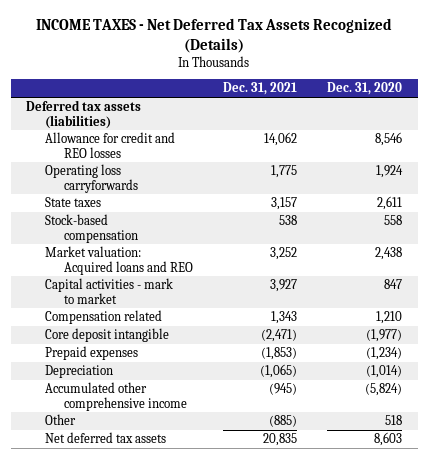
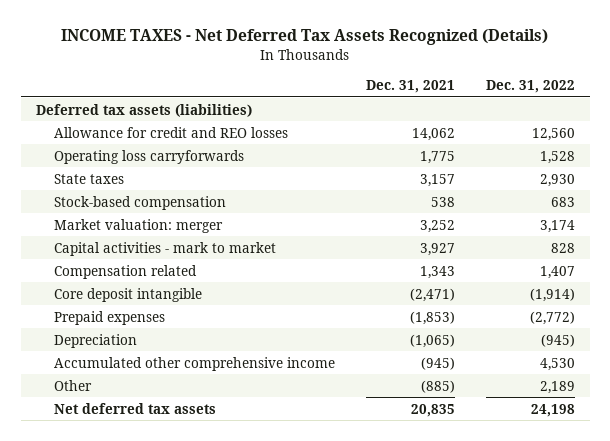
- | Dec. 31, 2021 | Dec. 31, 2020
+ | Dec. 31, 2021 | Dec. 31, 2022
- Market valuation: Acquired loans and REO | 3,252 | 2,438
+ Market valuation: merger | 3,252 | 3,174

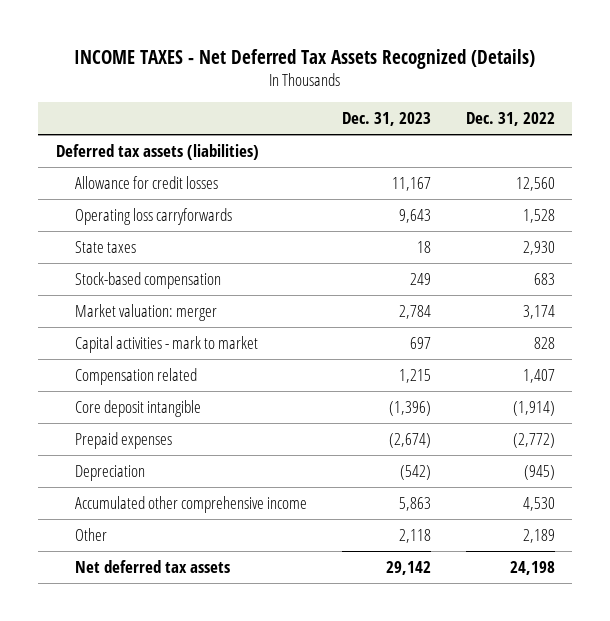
- | Dec. 31, 2021 | Dec. 31, 2022
+ | Dec. 31, 2023 | Dec. 31, 2022
- Allowance for credit and REO losses | 14,062 | 12,560
+ Allowance for credit losses | 11,167 | 12,560

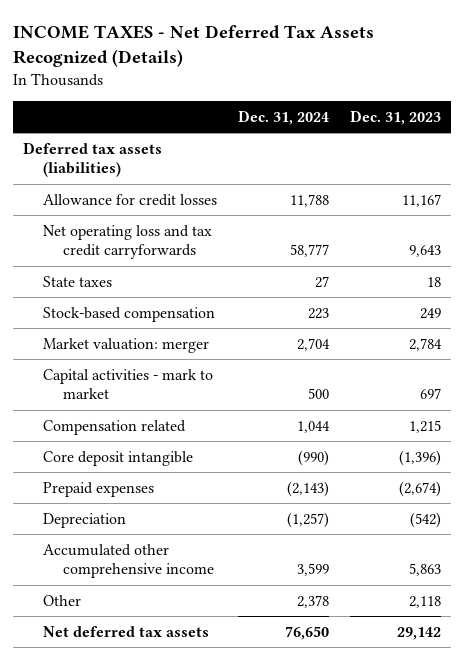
- | Dec. 31, 2023 | Dec. 31, 2022
+ | Dec. 31, 2024 | Dec. 31, 2023
- Operating loss carryforwards | 9,643 | 1,528
+ Net operating loss and tax credit carryforwards | 58,777 | 9,643

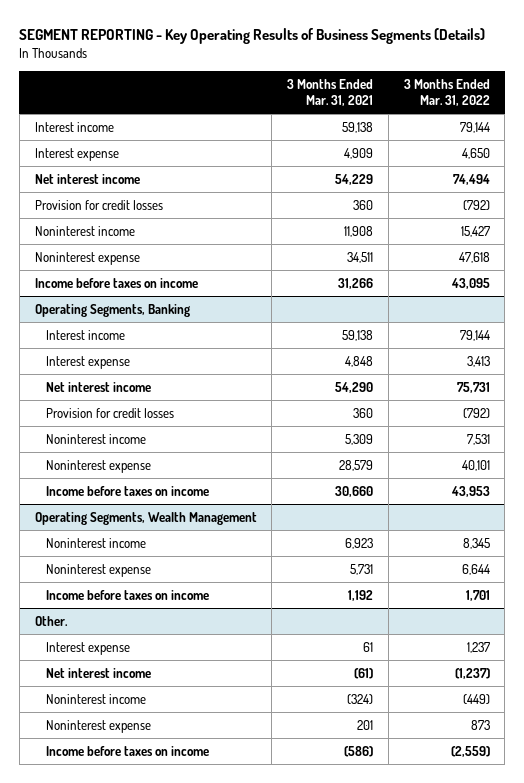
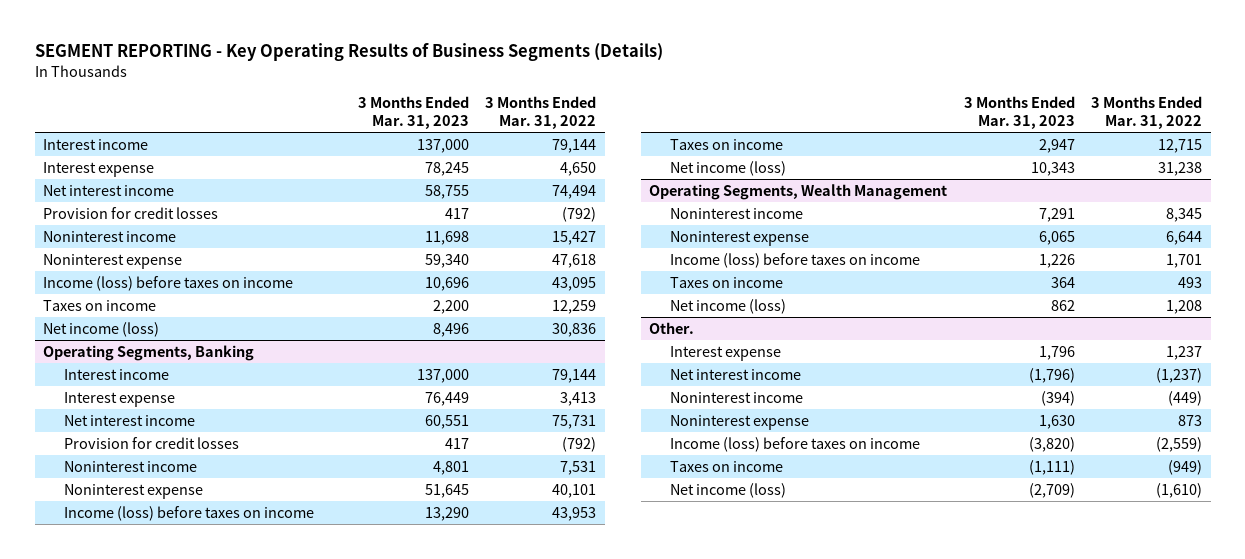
- | 3 Months Ended Mar. 31, 2021 | 3 Months Ended Mar. 31, 2022
+ | 3 Months Ended Mar. 31, 2023 | 3 Months Ended Mar. 31, 2022
- Income before taxes on income | 31,266 | 43,095
+ Income (loss) before taxes on income | 10,696 | 43,095
+ Taxes on income | 2,200 | 12,259
+ Net income (loss) | 8,496 | 30,836
@ Operating Segments, Banking
- Income before taxes on income | 30,660 | 43,953
+ Income (loss) before taxes on income | 13,290 | 43,953
+ Taxes on income | 2,947 | 12,715
+ Net income (loss) | 10,343 | 31,238
@ Operating Segments, Wealth Management
- Income before taxes on income | 1,192 | 1,701
+ Income (loss) before taxes on income | 1,226 | 1,701
+ Taxes on income | 364 | 493
+ Net income (loss) | 862 | 1,208
@ Other.
- Income before taxes on income | (586) | (2,559)
+ Income (loss) before taxes on income | (3,820) | (2,559)
+ Taxes on income | (1,111) | (949)
+ Net income (loss) | (2,709) | (1,610)

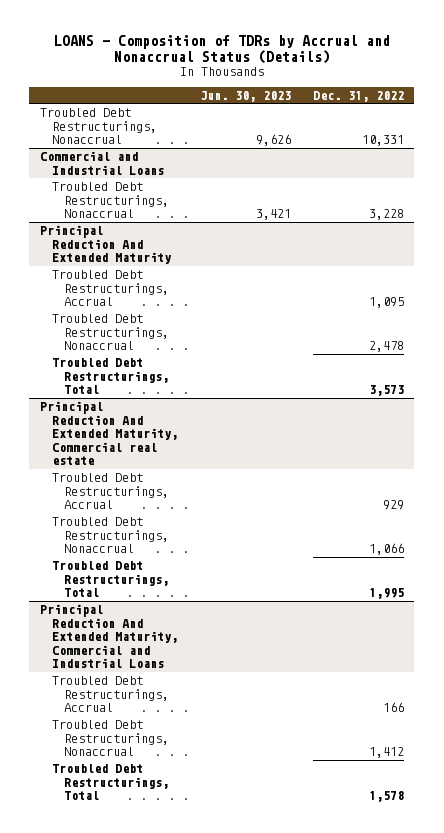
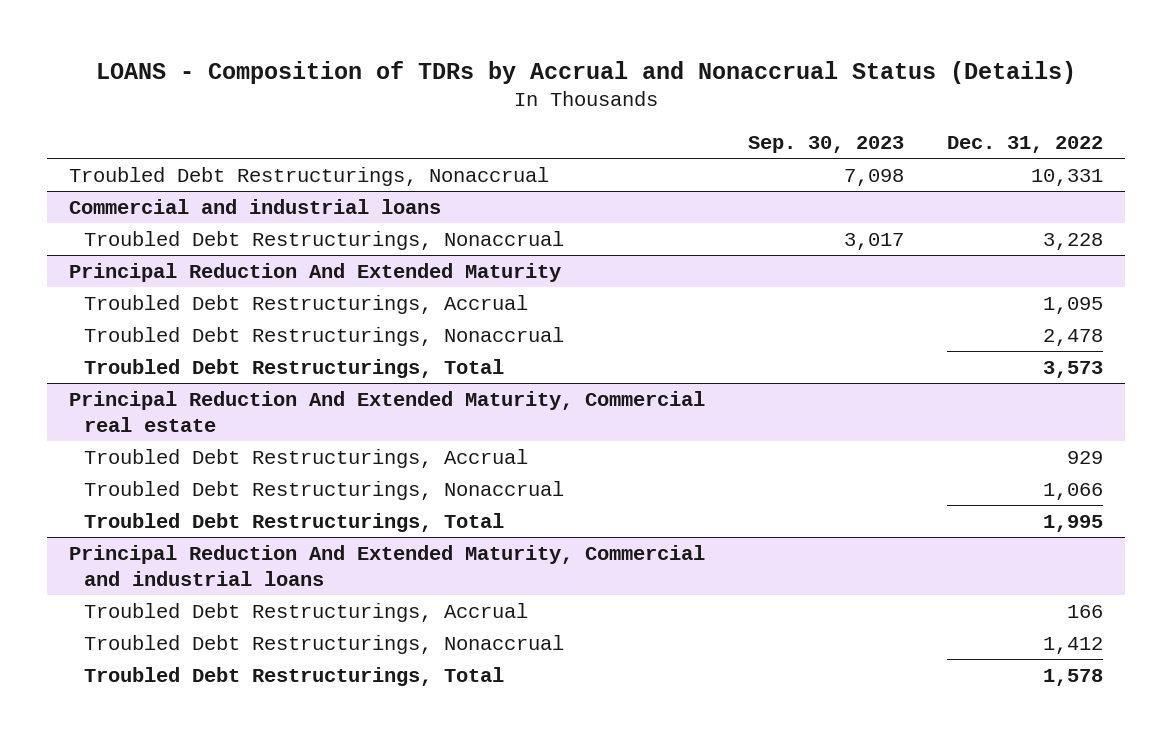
- | Jun. 30, 2023 | Dec. 31, 2022
+ | Sep. 30, 2023 | Dec. 31, 2022
- Commercial and Industrial Loans
+ Commercial and industrial loans
- Principal Reduction And Extended Maturity, Commercial and Industrial Loans
+ Principal Reduction And Extended Maturity, Commercial and industrial loans

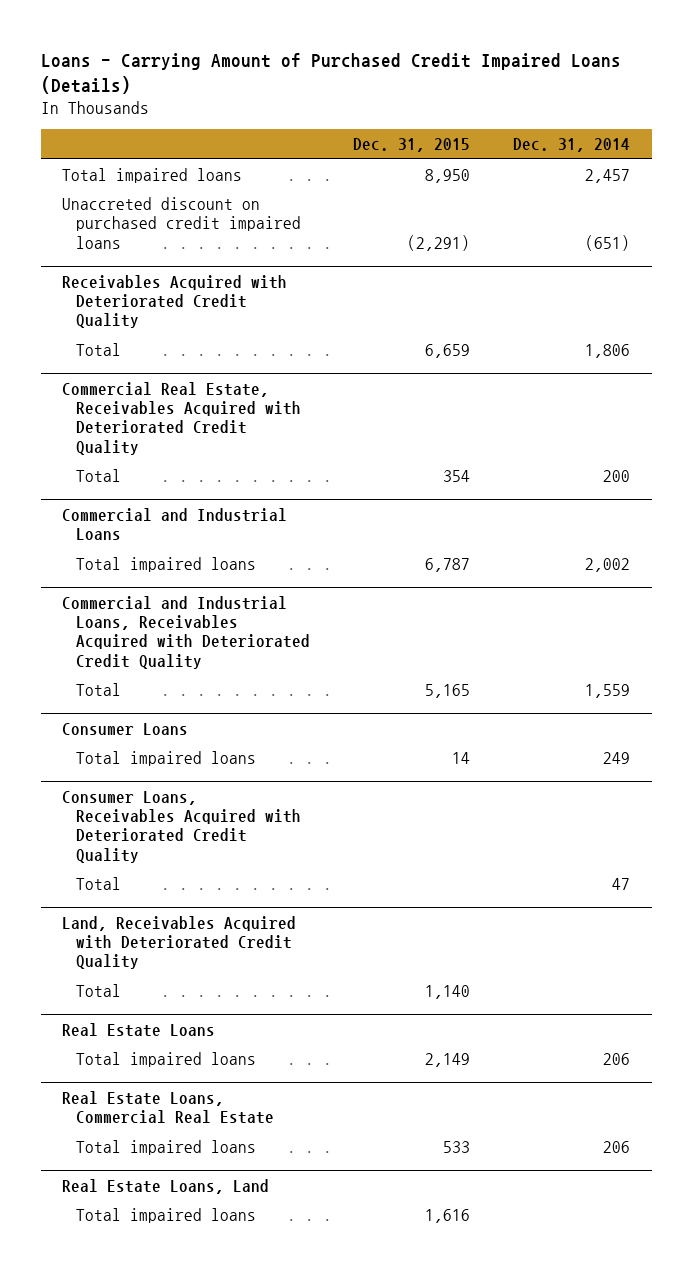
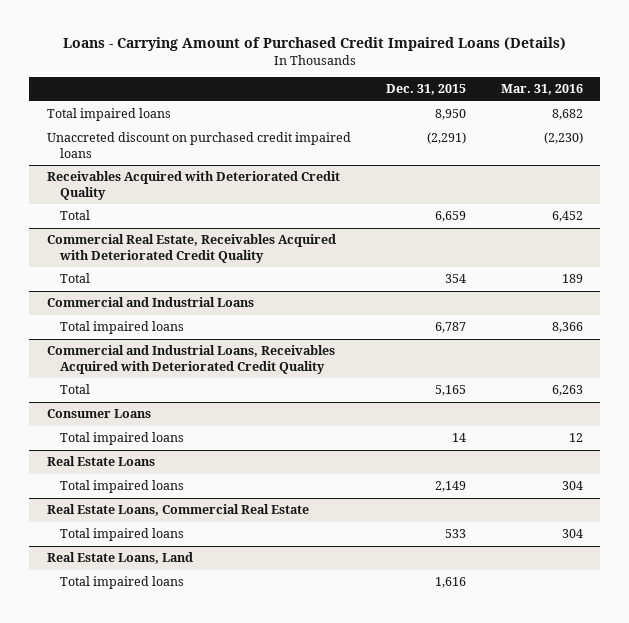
- | Dec. 31, 2015 | Dec. 31, 2014
+ | Dec. 31, 2015 | Mar. 31, 2016
- Consumer Loans, Receivables Acquired with Deteriorated Credit Quality
- Total | | 47
- Land, Receivables Acquired with Deteriorated Credit Quality
- Total | 1,140 |

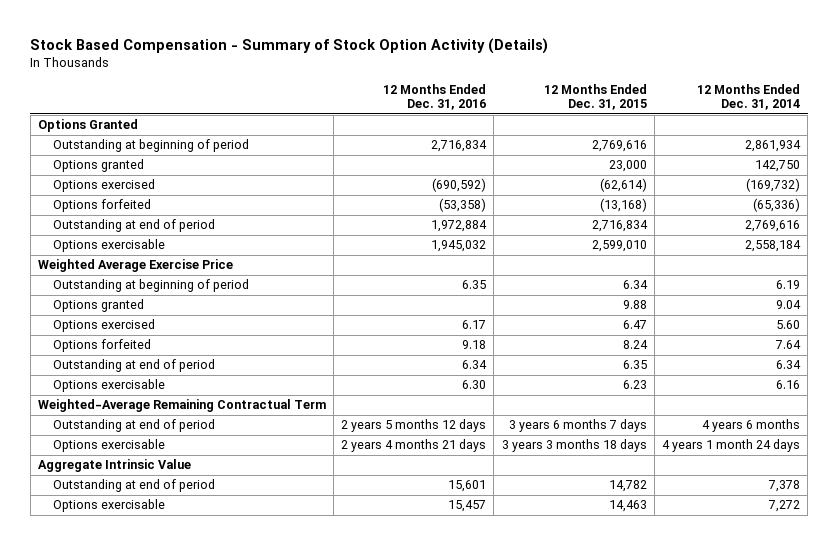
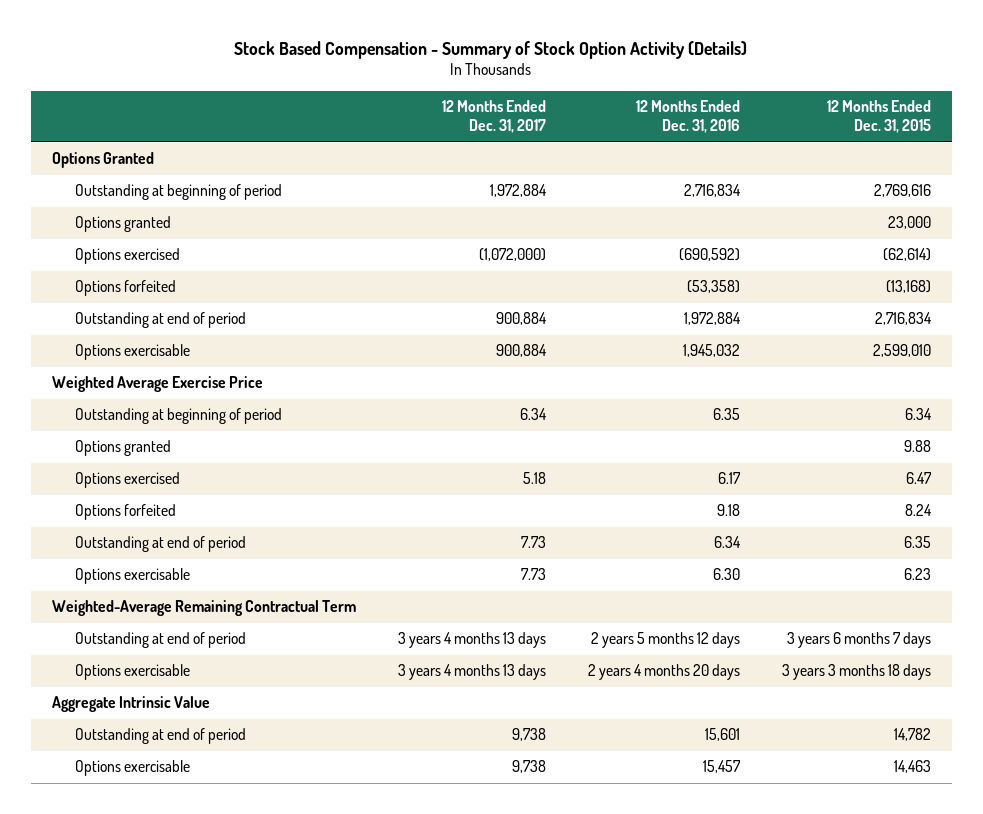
- | 12 Months Ended Dec. 31, 2016 | 12 Months Ended Dec. 31, 2015 | 12 Months Ended Dec. 31, 2014
+ | 12 Months Ended Dec. 31, 2017 | 12 Months Ended Dec. 31, 2016 | 12 Months Ended Dec. 31, 2015
- Options exercisable | 2 years 4 months 21 days | 3 years 3 months 18 days | 4 years 1 month 24 days
+ Options exercisable | 3 years 4 months 13 days | 2 years 4 months 20 days | 3 years 3 months 18 days

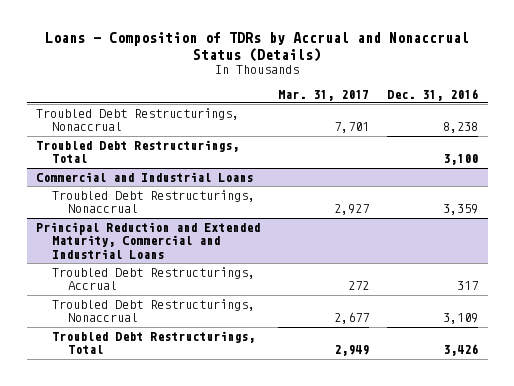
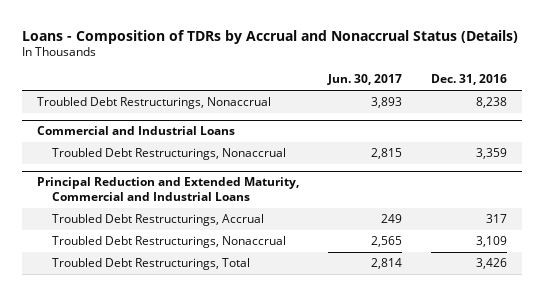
- | Mar. 31, 2017 | Dec. 31, 2016
+ | Jun. 30, 2017 | Dec. 31, 2016
- Troubled Debt Restructurings, Total | | 3,100

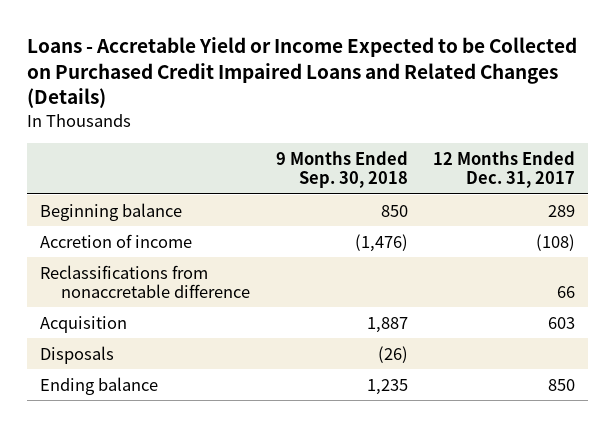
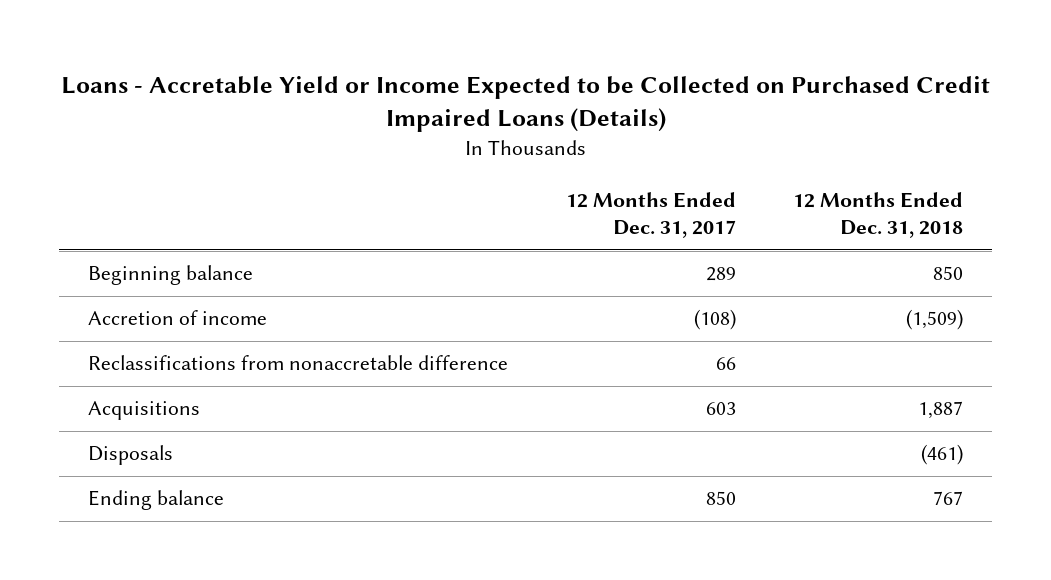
- Loans - Accretable Yield or Income Expected to be Collected on Purchased Credit Impaired Loans and Related Changes (Details)
+ Loans - Accretable Yield or Income Expected to be Collected on Purchased Credit Impaired Loans (Details)
- | 9 Months Ended Sep. 30, 2018 | 12 Months Ended Dec. 31, 2017
+ | 12 Months Ended Dec. 31, 2017 | 12 Months Ended Dec. 31, 2018
- Acquisition | 1,887 | 603
+ Acquisitions | 603 | 1,887

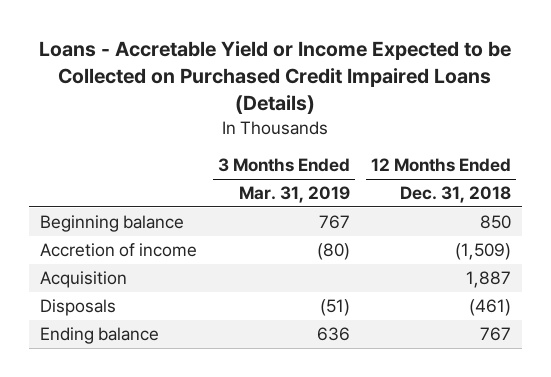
- | 12 Months Ended Dec. 31, 2017 | 12 Months Ended Dec. 31, 2018
+ | 3 Months Ended Mar. 31, 2019 | 12 Months Ended Dec. 31, 2018
- Reclassifications from nonaccretable difference | 66 |
- Acquisitions | 603 | 1,887
+ Acquisition | | 1,887

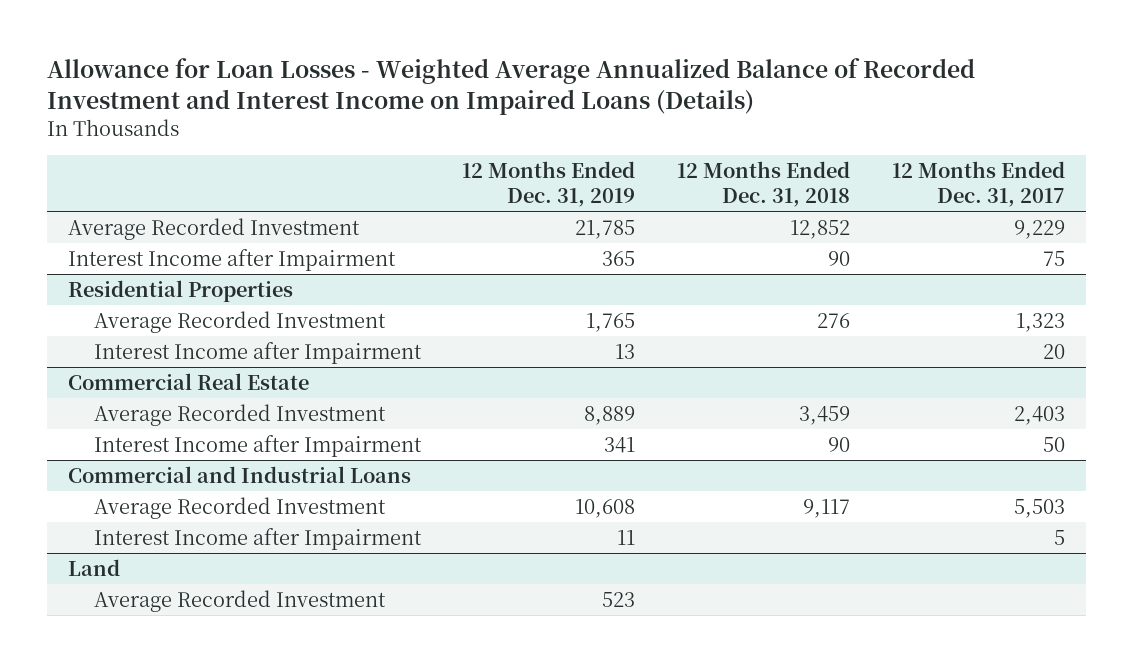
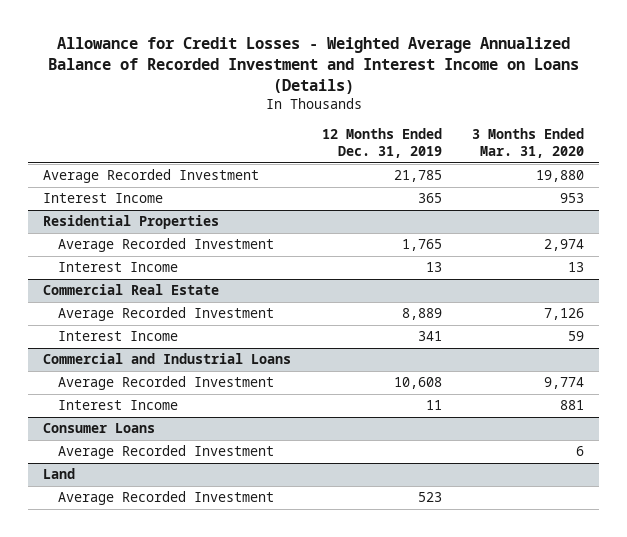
- Allowance for Loan Losses - Weighted Average Annualized Balance of Recorded Investment and Interest Income on Impaired Loans (Details)
+ Allowance for Credit Losses - Weighted Average Annualized Balance of Recorded Investment and Interest Income on Loans (Details)
- | 12 Months Ended Dec. 31, 2019 | 12 Months Ended Dec. 31, 2018 | 12 Months Ended Dec. 31, 2017
+ | 12 Months Ended Dec. 31, 2019 | 3 Months Ended Mar. 31, 2020
- Interest Income after Impairment | 365 | 90 | 75
+ Interest Income | 365 | 953
@ Residential Properties
- Interest Income after Impairment | 13 | | 20
+ Interest Income | 13 | 13
@ Commercial Real Estate
- Interest Income after Impairment | 341 | 90 | 50
+ Interest Income | 341 | 59
@ Commercial and Industrial Loans
- Interest Income after Impairment | 11 | | 5
+ Interest Income | 11 | 881
+ Consumer Loans
+ Average Recorded Investment | | 6

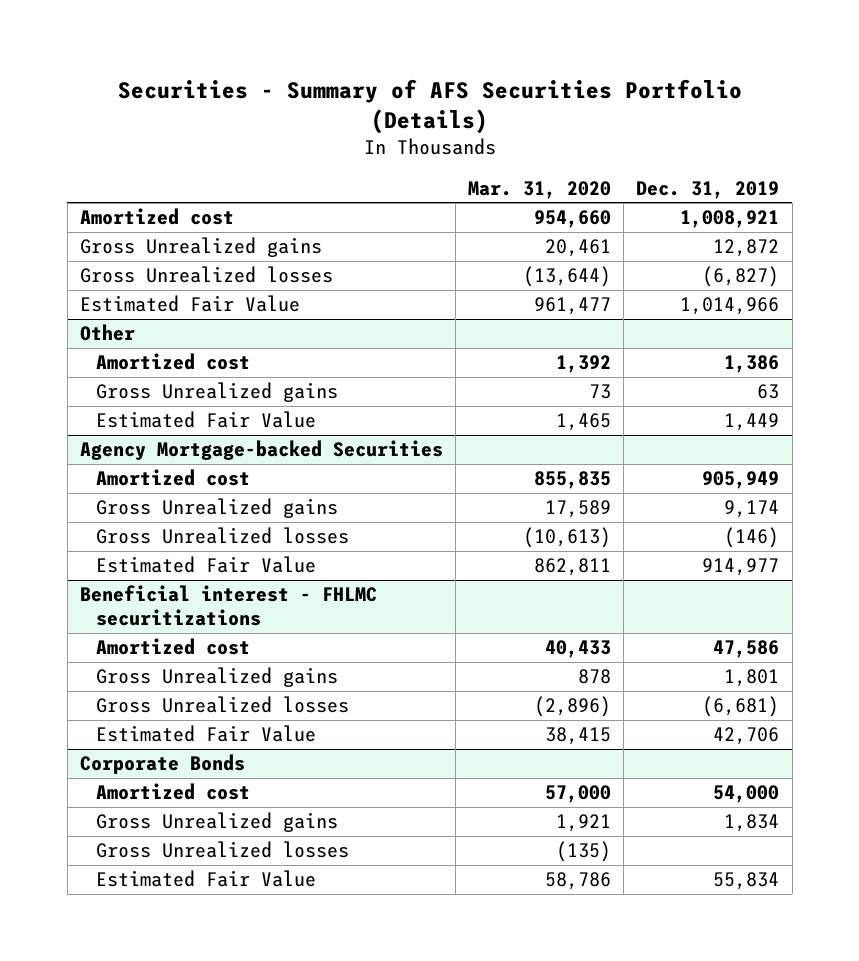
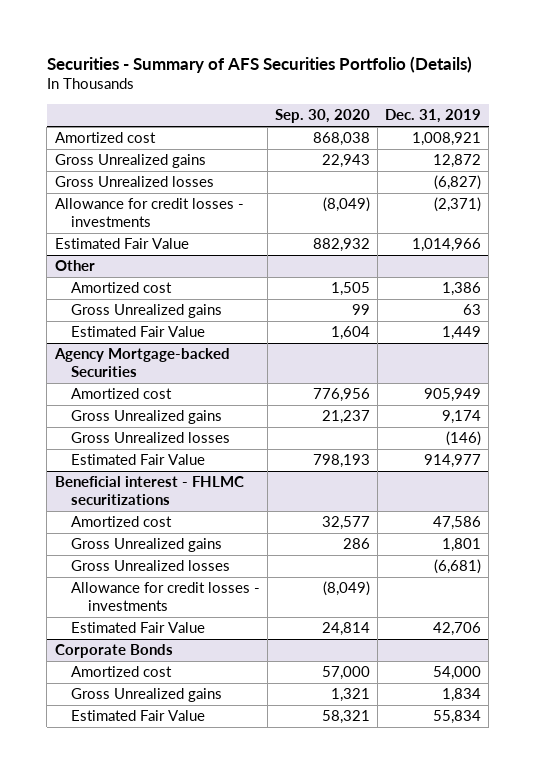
- | Mar. 31, 2020 | Dec. 31, 2019
+ | Sep. 30, 2020 | Dec. 31, 2019
+ Allowance for credit losses - investments | (8,049) | (2,371)
@ Beneficial interest - FHLMC securitizations
+ Allowance for credit losses - investments | (8,049) |
@ Corporate Bonds
- Gross Unrealized losses | (135) |

